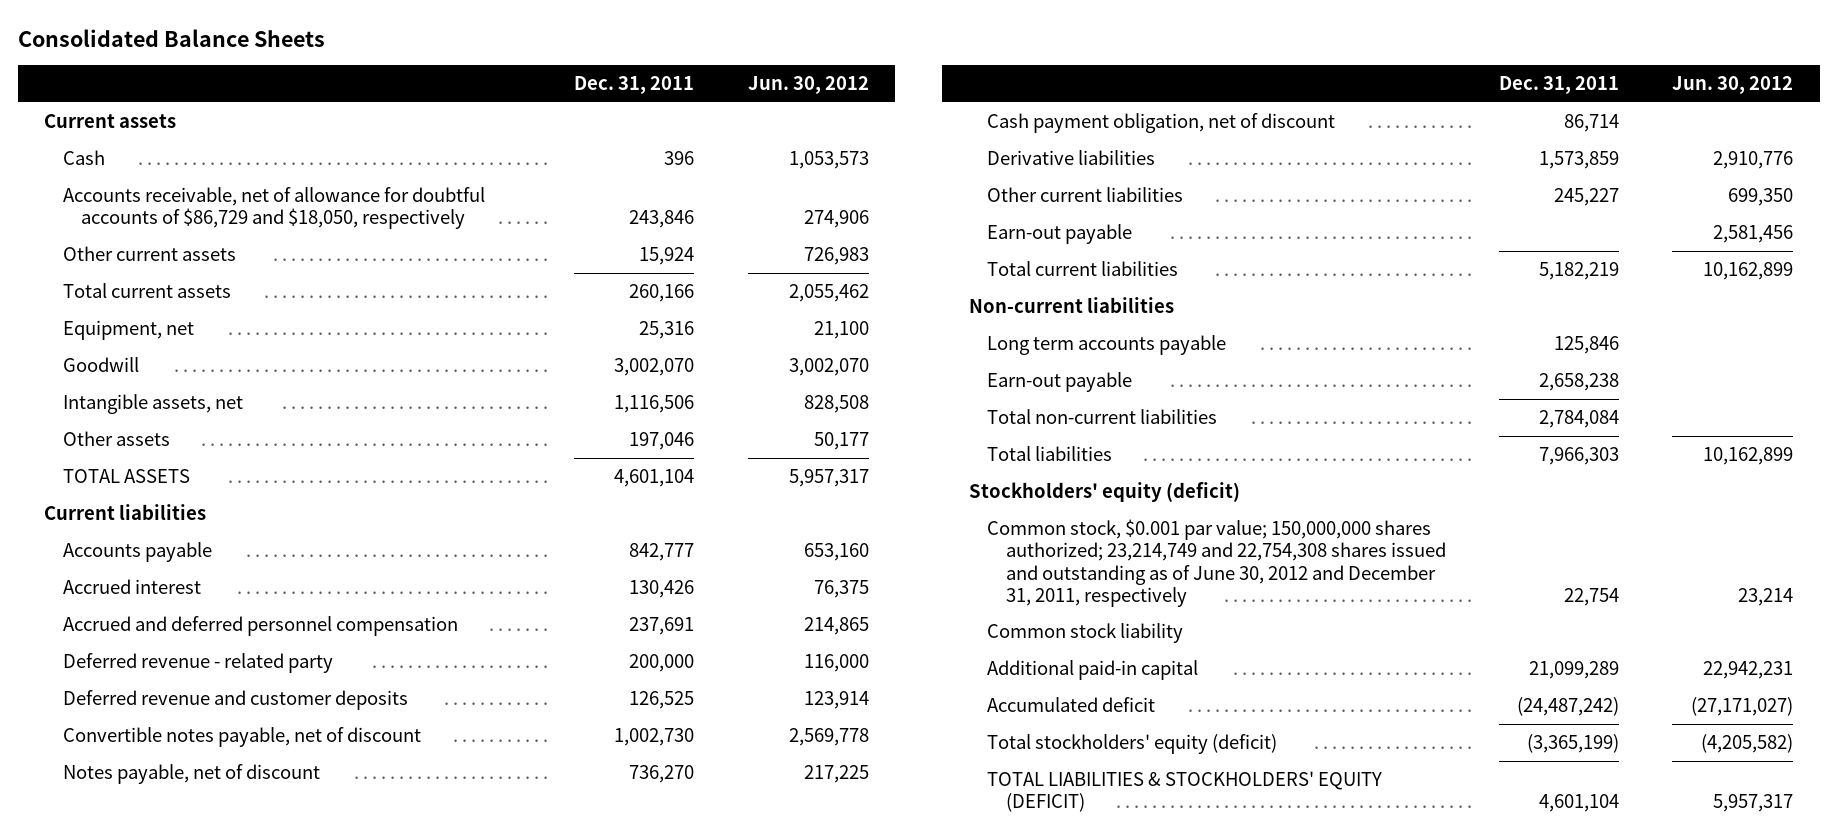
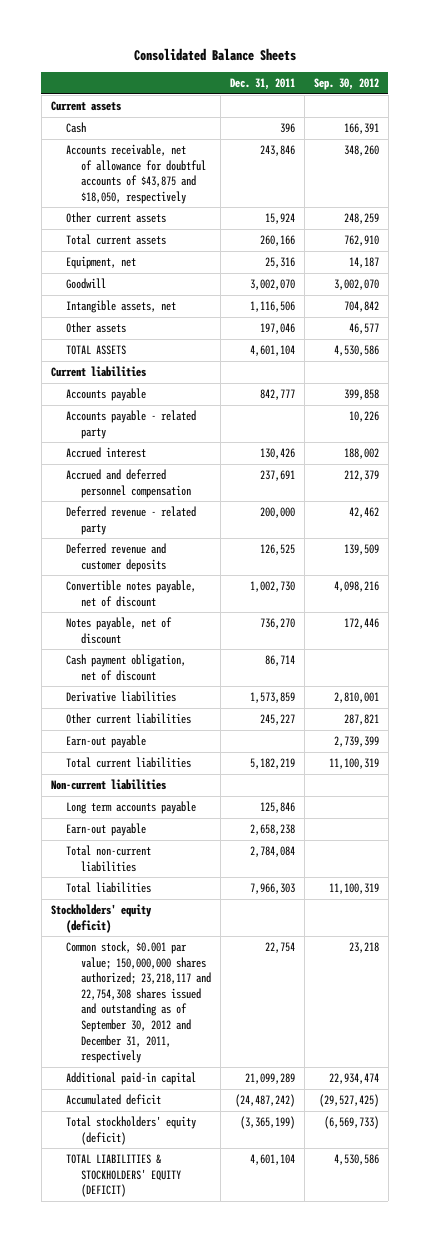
- | Dec. 31, 2011 | Jun. 30, 2012
+ | Dec. 31, 2011 | Sep. 30, 2012
- Accounts receivable, net of allowance for doubtful accounts of $86,729 and $18,050, respectively | 243,846 | 274,906
+ Accounts receivable, net of allowance for doubtful accounts of $43,875 and $18,050, respectively | 243,846 | 348,260
+ Accounts payable - related party | | 10,226
- Common stock, $0.001 par value; 150,000,000 shares authorized; 23,214,749 and 22,754,308 shares issued and outstanding as of June 30, 2012 and December 31, 2011, respectively | 22,754 | 23,214
- Common stock liability
+ Common stock, $0.001 par value; 150,000,000 shares authorized; 23,218,117 and 22,754,308 shares issued and outstanding as of September 30, 2012 and December 31, 2011, respectively | 22,754 | 23,218

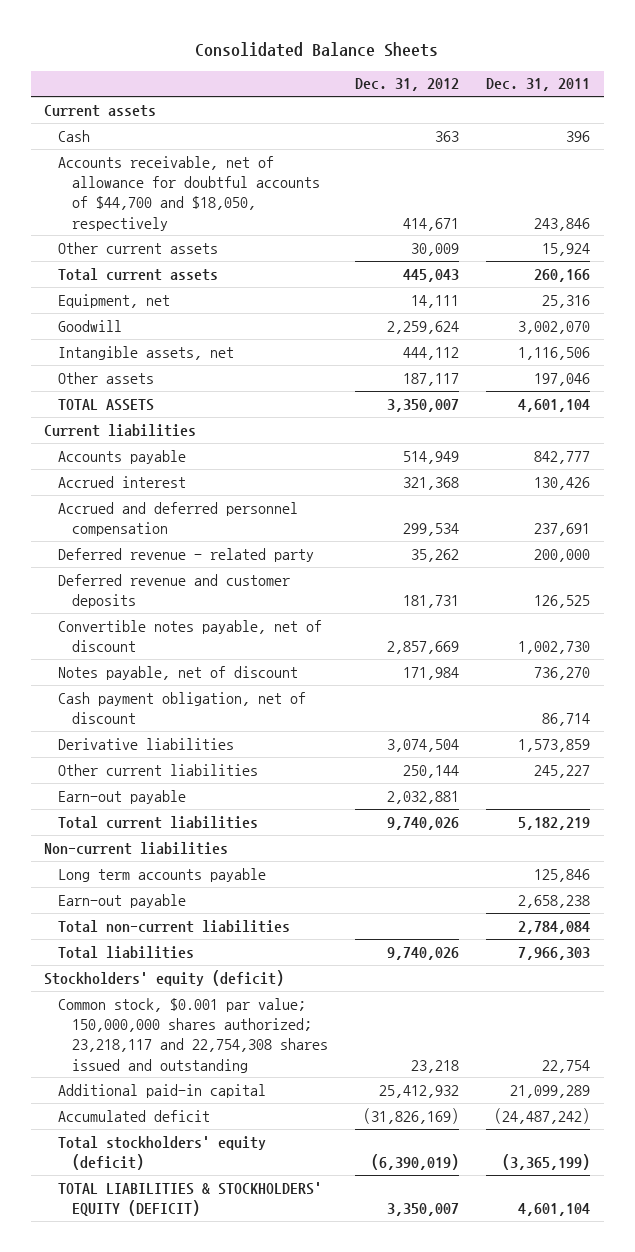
- | Dec. 31, 2011 | Sep. 30, 2012
+ | Dec. 31, 2012 | Dec. 31, 2011
- Accounts receivable, net of allowance for doubtful accounts of $43,875 and $18,050, respectively | 243,846 | 348,260
+ Accounts receivable, net of allowance for doubtful accounts of $44,700 and $18,050, respectively | 414,671 | 243,846
- Accounts payable - related party | | 10,226
- Common stock, $0.001 par value; 150,000,000 shares authorized; 23,218,117 and 22,754,308 shares issued and outstanding as of September 30, 2012 and December 31, 2011, respectively | 22,754 | 23,218
+ Common stock, $0.001 par value; 150,000,000 shares authorized; 23,218,117 and 22,754,308 shares issued and outstanding | 23,218 | 22,754

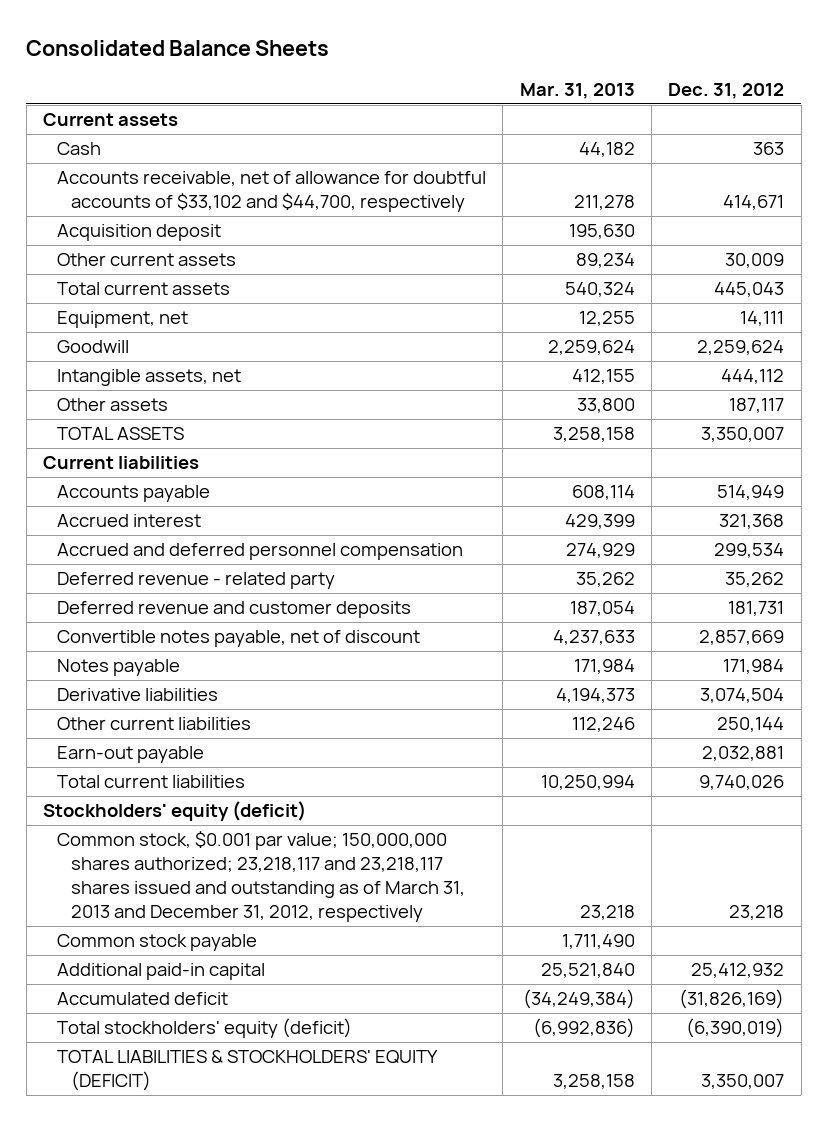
- | Dec. 31, 2012 | Dec. 31, 2011
+ | Mar. 31, 2013 | Dec. 31, 2012
- Accounts receivable, net of allowance for doubtful accounts of $44,700 and $18,050, respectively | 414,671 | 243,846
+ Accounts receivable, net of allowance for doubtful accounts of $33,102 and $44,700, respectively | 211,278 | 414,671
+ Acquisition deposit | 195,630 |
- Notes payable, net of discount | 171,984 | 736,270
- Cash payment obligation, net of discount | | 86,714
+ Notes payable | 171,984 | 171,984
- Non-current liabilities
- Long term accounts payable | | 125,846
- Earn-out payable | | 2,658,238
- Total non-current liabilities | | 2,784,084
- Total liabilities | 9,740,026 | 7,966,303
- Common stock, $0.001 par value; 150,000,000 shares authorized; 23,218,117 and 22,754,308 shares issued and outstanding | 23,218 | 22,754
+ Common stock, $0.001 par value; 150,000,000 shares authorized; 23,218,117 and 23,218,117 shares issued and outstanding as of March 31, 2013 and December 31, 2012, respectively | 23,218 | 23,218
+ Common stock payable | 1,711,490 |

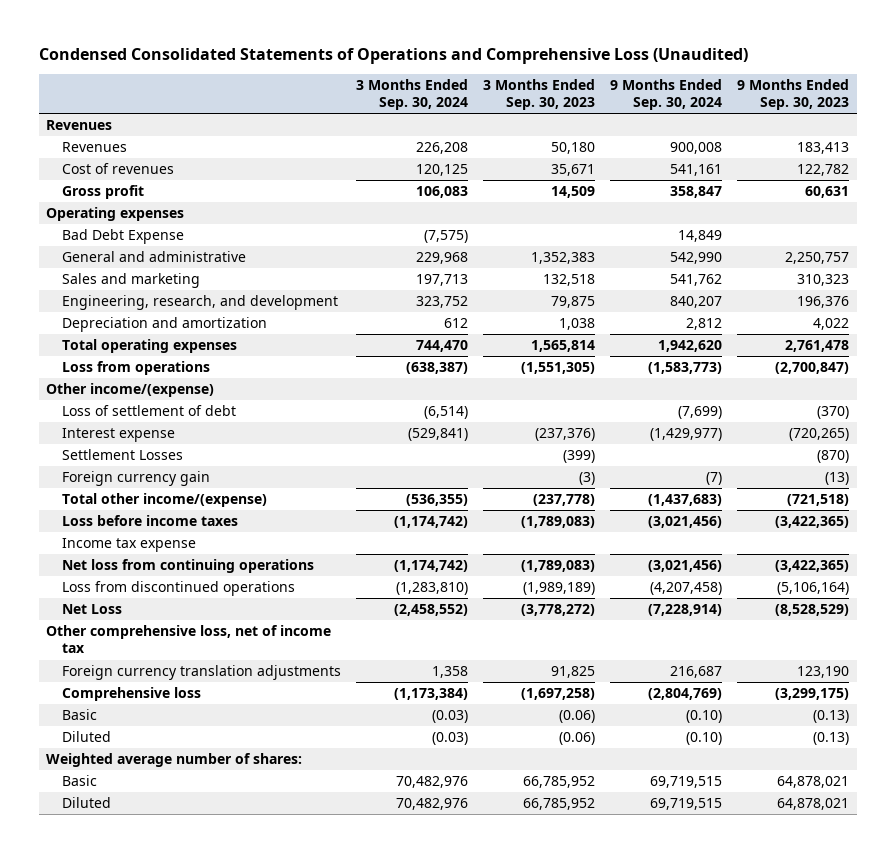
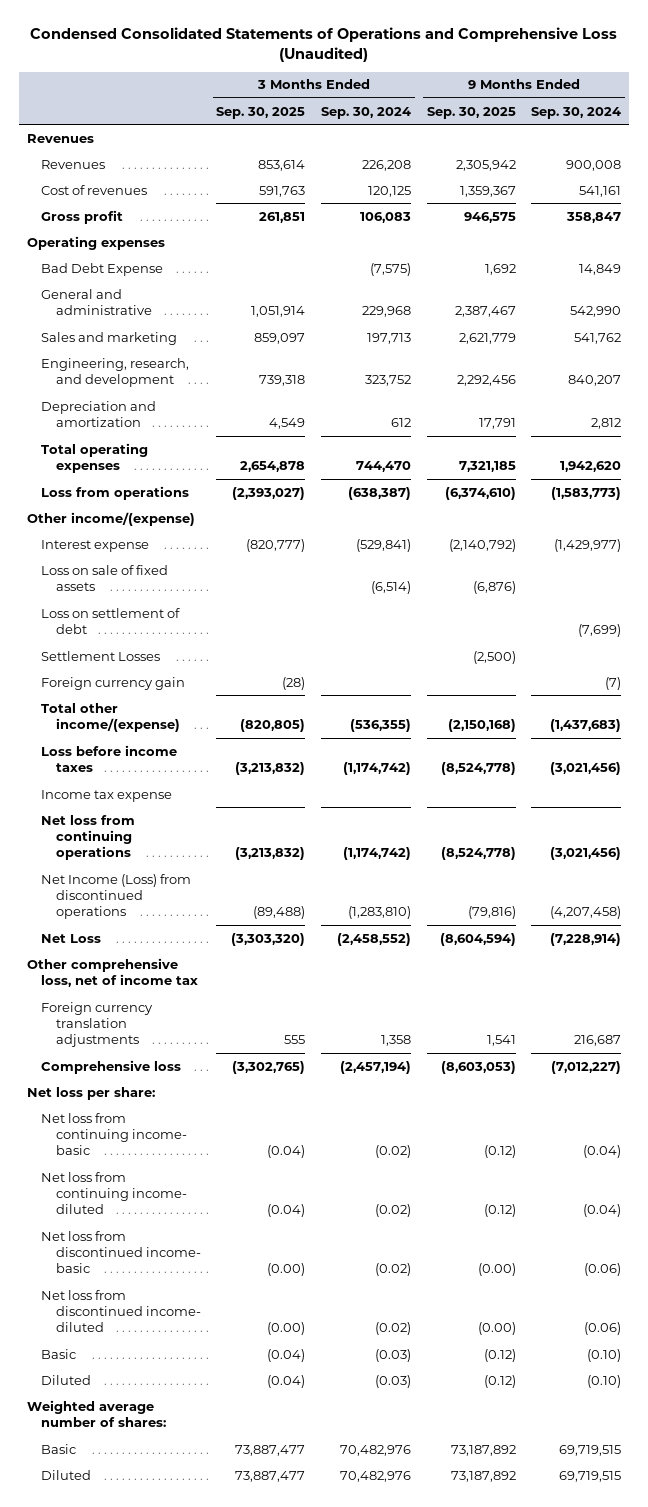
- | 3 Months Ended Sep. 30, 2024 | 3 Months Ended Sep. 30, 2023 | 9 Months Ended Sep. 30, 2024 | 9 Months Ended Sep. 30, 2023
+ | 3 Months Ended Sep. 30, 2025 | 3 Months Ended Sep. 30, 2024 | 9 Months Ended Sep. 30, 2025 | 9 Months Ended Sep. 30, 2024
- Loss of settlement of debt | (6,514) | | (7,699) | (370)
+ Loss on sale of fixed assets | | (6,514) | (6,876) |
+ Loss on settlement of debt | | | | (7,699)
- Loss from discontinued operations | (1,283,810) | (1,989,189) | (4,207,458) | (5,106,164)
+ Net Income (Loss) from discontinued operations | (89,488) | (1,283,810) | (79,816) | (4,207,458)
- Comprehensive loss | (1,173,384) | (1,697,258) | (2,804,769) | (3,299,175)
+ Comprehensive loss | (3,302,765) | (2,457,194) | (8,603,053) | (7,012,227)
+ Net loss per share:
+ Net loss from continuing income- basic | (0.04) | (0.02) | (0.12) | (0.04)
+ Net loss from continuing income- diluted | (0.04) | (0.02) | (0.12) | (0.04)
+ Net loss from discontinued income- basic | (0.00) | (0.02) | (0.00) | (0.06)
+ Net loss from discontinued income- diluted | (0.00) | (0.02) | (0.00) | (0.06)

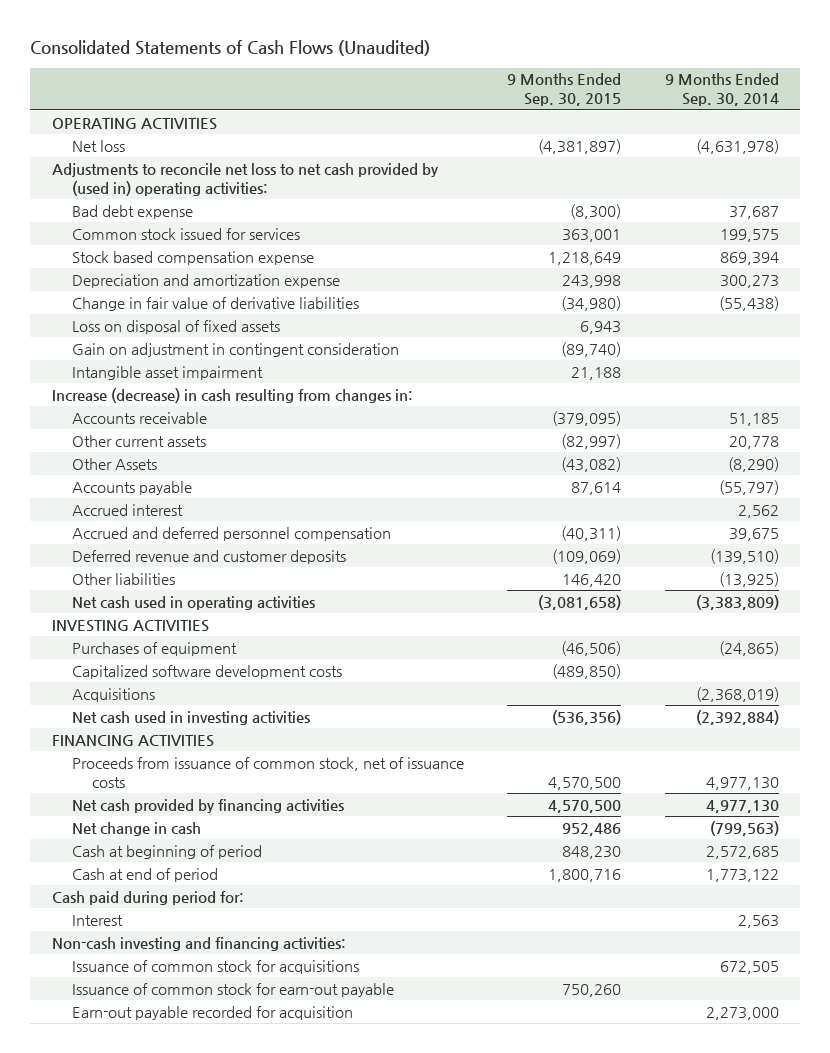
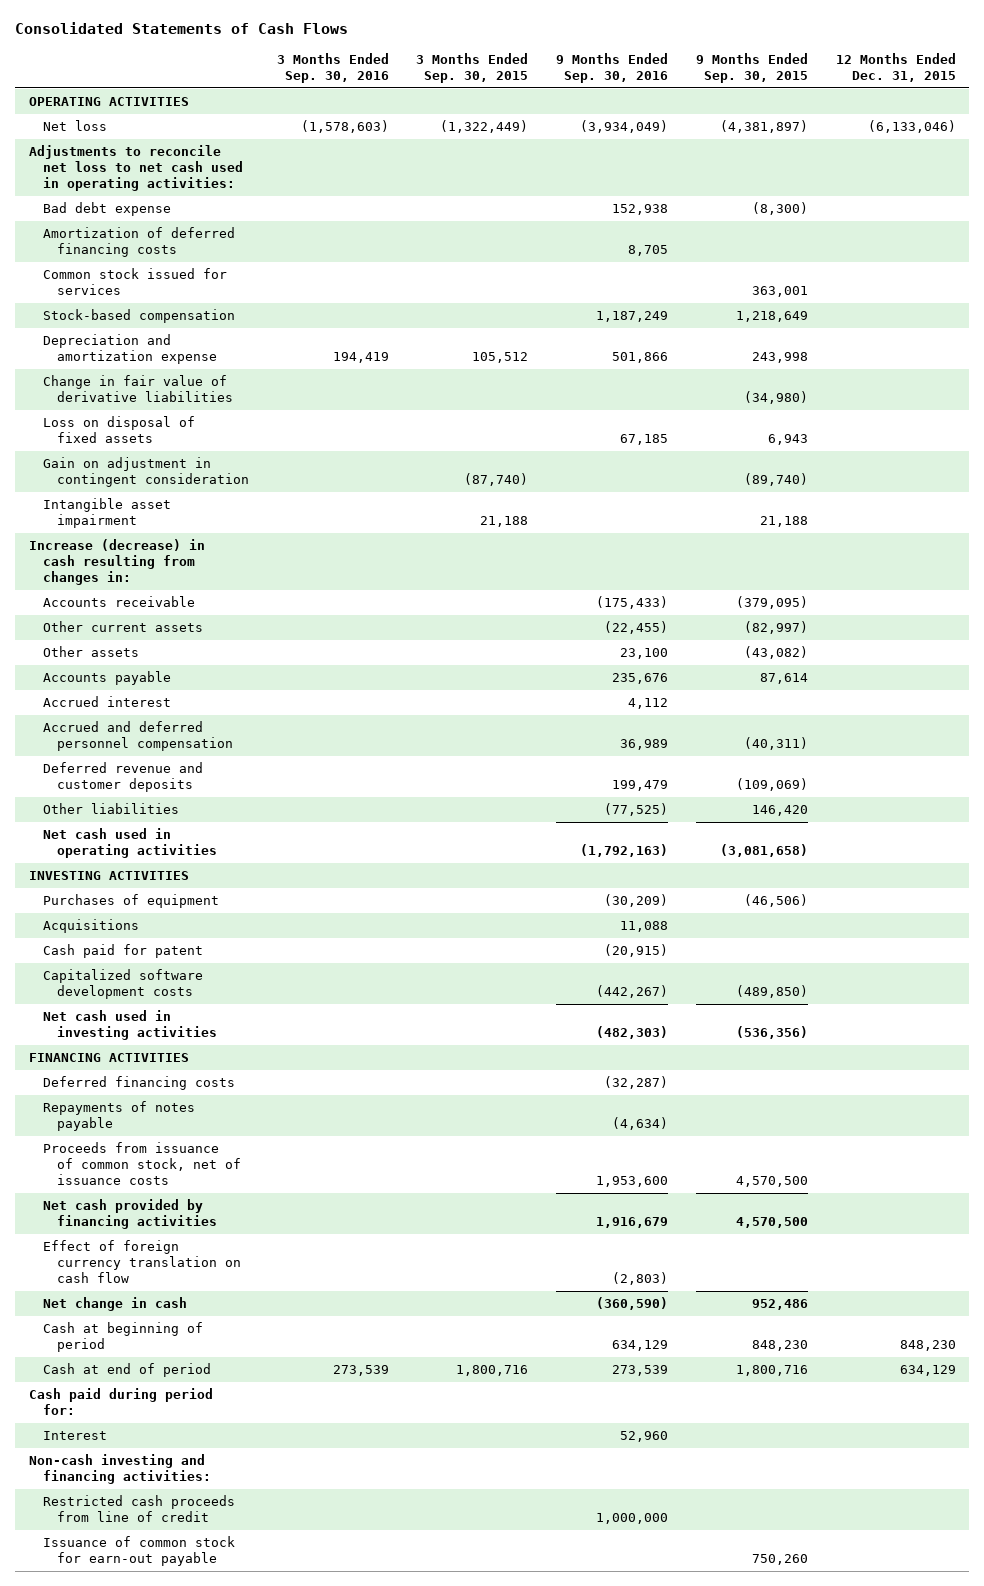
- Consolidated Statements of Cash Flows (Unaudited)
+ Consolidated Statements of Cash Flows
- | 9 Months Ended Sep. 30, 2015 | 9 Months Ended Sep. 30, 2014
+ | 3 Months Ended Sep. 30, 2016 | 3 Months Ended Sep. 30, 2015 | 9 Months Ended Sep. 30, 2016 | 9 Months Ended Sep. 30, 2015 | 12 Months Ended Dec. 31, 2015
- Adjustments to reconcile net loss to net cash provided by (used in) operating activities:
+ Adjustments to reconcile net loss to net cash used in operating activities:
+ Amortization of deferred financing costs | | | 8,705 | |
- Stock based compensation expense | 1,218,649 | 869,394
+ Stock-based compensation | | | 1,187,249 | 1,218,649 |
- Other Assets | (43,082) | (8,290)
+ Other assets | | | 23,100 | (43,082) |
+ Cash paid for patent | | | (20,915) | |
moved down: Capitalized software development costs | | | (442,267) | (489,850) |
+ Deferred financing costs | | | (32,287) | |
+ Repayments of notes payable | | | (4,634) | |
+ Effect of foreign currency translation on cash flow | | | (2,803) | |
- Issuance of common stock for acquisitions | | 672,505
+ Restricted cash proceeds from line of credit | | | 1,000,000 | |
- Earn-out payable recorded for acquisition | | 2,273,000

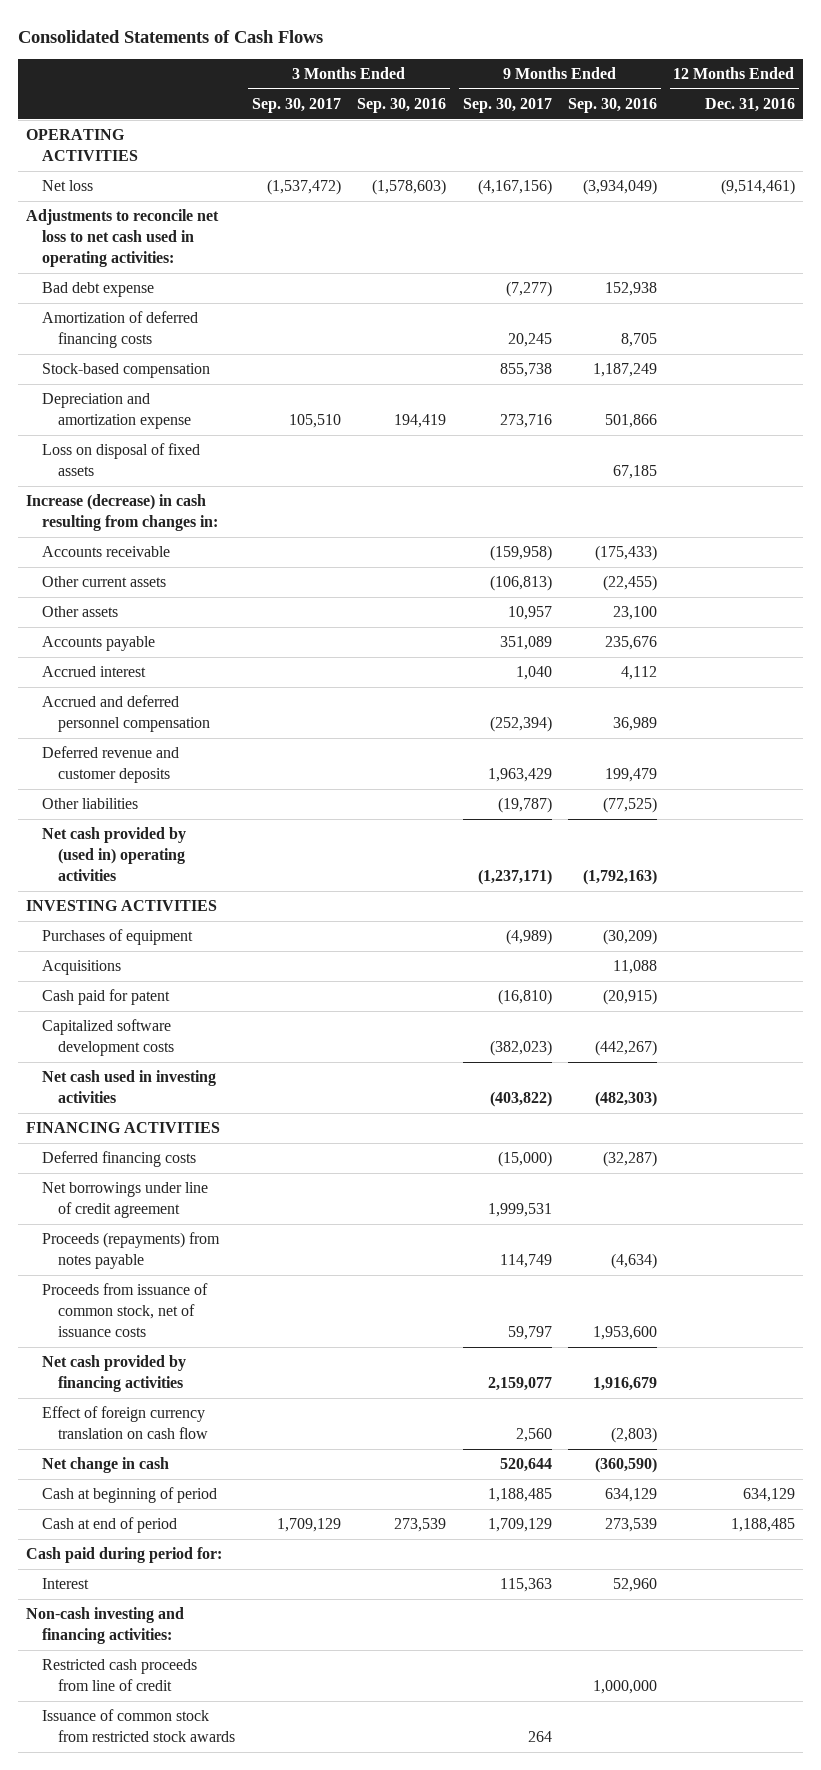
- | 3 Months Ended Sep. 30, 2016 | 3 Months Ended Sep. 30, 2015 | 9 Months Ended Sep. 30, 2016 | 9 Months Ended Sep. 30, 2015 | 12 Months Ended Dec. 31, 2015
+ | 3 Months Ended Sep. 30, 2017 | 3 Months Ended Sep. 30, 2016 | 9 Months Ended Sep. 30, 2017 | 9 Months Ended Sep. 30, 2016 | 12 Months Ended Dec. 31, 2016
- Common stock issued for services | | | | 363,001 |
- Change in fair value of derivative liabilities | | | | (34,980) |
- Gain on adjustment in contingent consideration | | (87,740) | | (89,740) |
- Intangible asset impairment | | 21,188 | | 21,188 |
- Net cash used in operating activities | | | (1,792,163) | (3,081,658) |
+ Net cash provided by (used in) operating activities | | | (1,237,171) | (1,792,163) |
- Repayments of notes payable | | | (4,634) | |
+ Net borrowings under line of credit agreement | | | 1,999,531 | |
+ Proceeds (repayments) from notes payable | | | 114,749 | (4,634) |
- Issuance of common stock for earn-out payable | | | | 750,260 |
+ Issuance of common stock from restricted stock awards | | | 264 | |

